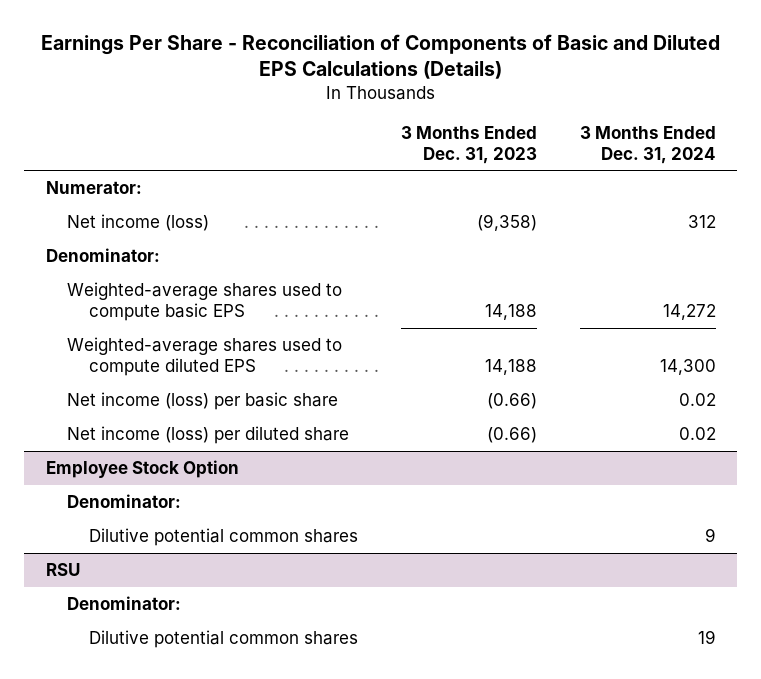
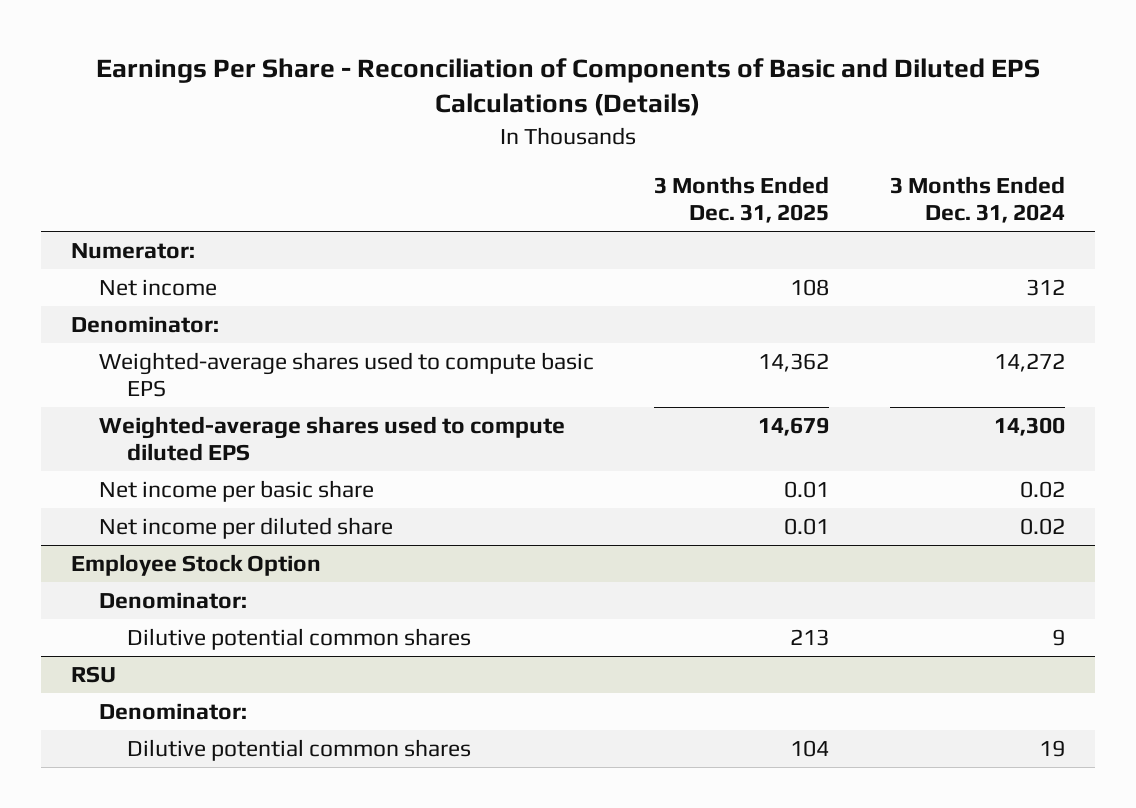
- | 3 Months Ended Dec. 31, 2023 | 3 Months Ended Dec. 31, 2024
+ | 3 Months Ended Dec. 31, 2025 | 3 Months Ended Dec. 31, 2024
- Net income (loss) | (9,358) | 312
+ Net income | 108 | 312
- Net income (loss) per basic share | (0.66) | 0.02
- Net income (loss) per diluted share | (0.66) | 0.02
+ Net income per basic share | 0.01 | 0.02
+ Net income per diluted share | 0.01 | 0.02

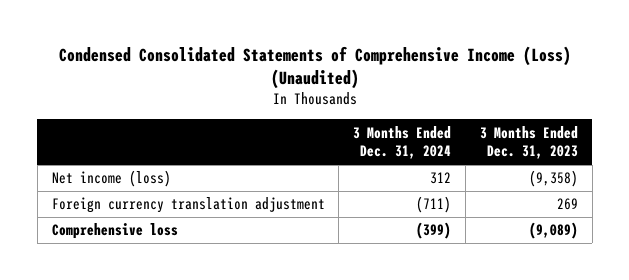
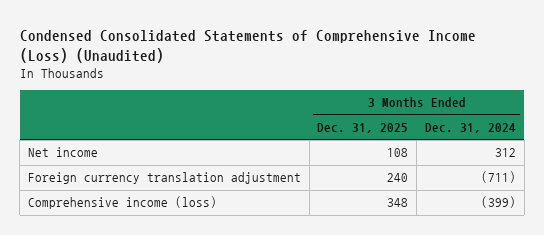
- | 3 Months Ended Dec. 31, 2024 | 3 Months Ended Dec. 31, 2023
+ | 3 Months Ended Dec. 31, 2025 | 3 Months Ended Dec. 31, 2024
- Net income (loss) | 312 | (9,358)
+ Net income | 108 | 312
- Comprehensive loss | (399) | (9,089)
+ Comprehensive income (loss) | 348 | (399)

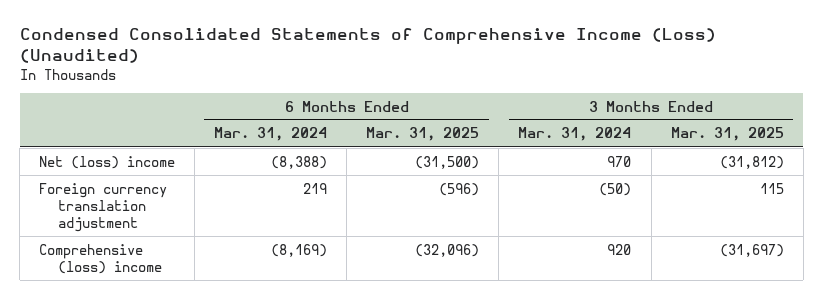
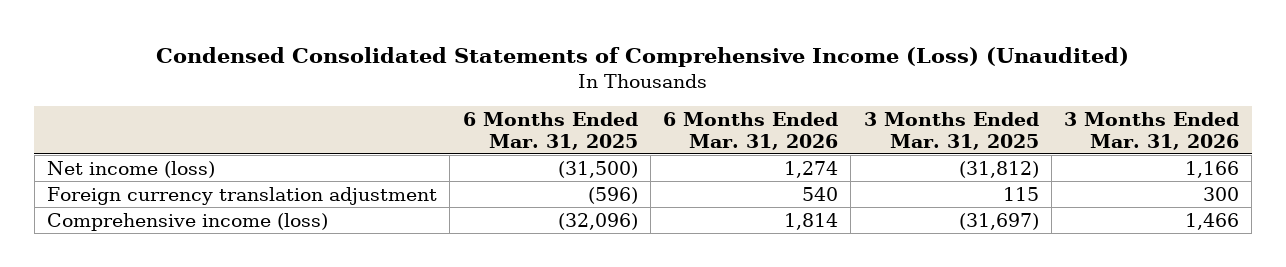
- | 6 Months Ended Mar. 31, 2024 | 6 Months Ended Mar. 31, 2025 | 3 Months Ended Mar. 31, 2024 | 3 Months Ended Mar. 31, 2025
+ | 6 Months Ended Mar. 31, 2025 | 6 Months Ended Mar. 31, 2026 | 3 Months Ended Mar. 31, 2025 | 3 Months Ended Mar. 31, 2026
- Net (loss) income | (8,388) | (31,500) | 970 | (31,812)
+ Net income (loss) | (31,500) | 1,274 | (31,812) | 1,166
- Comprehensive (loss) income | (8,169) | (32,096) | 920 | (31,697)
+ Comprehensive income (loss) | (32,096) | 1,814 | (31,697) | 1,466

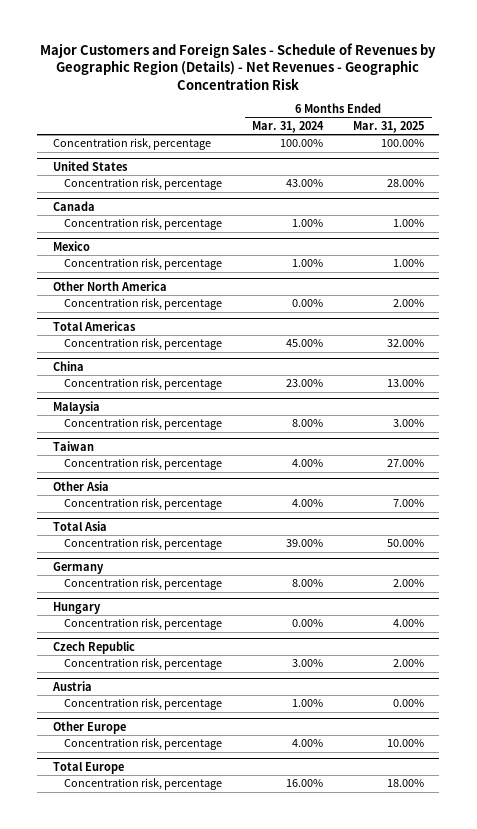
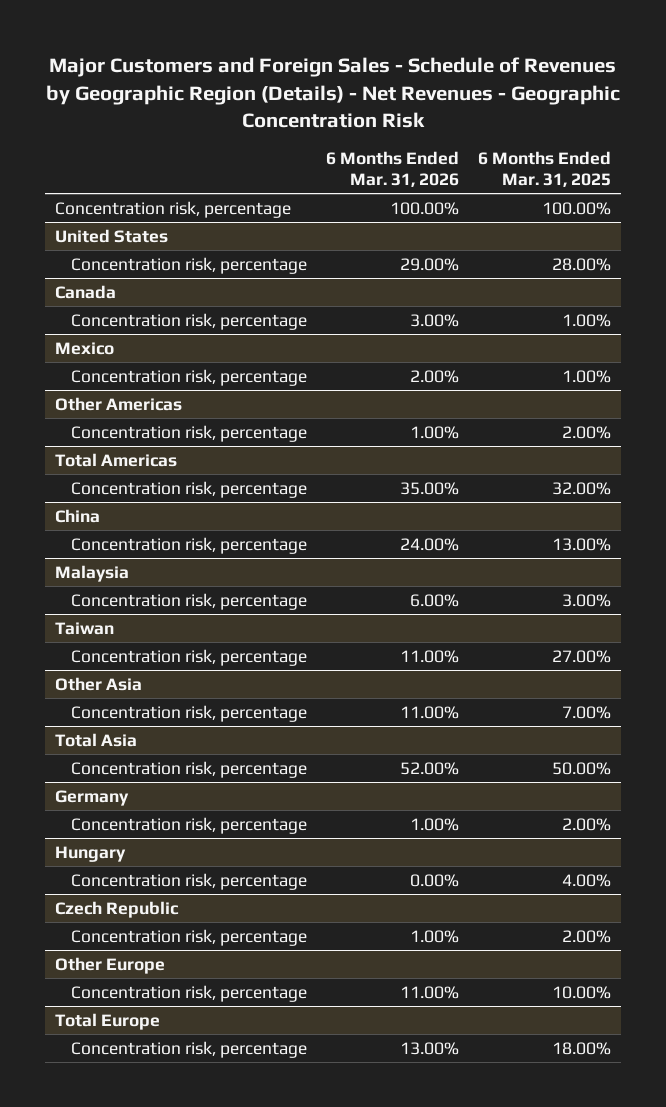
- | 6 Months Ended Mar. 31, 2024 | 6 Months Ended Mar. 31, 2025
+ | 6 Months Ended Mar. 31, 2026 | 6 Months Ended Mar. 31, 2025
- Other North America
+ Other Americas
- Austria
- Concentration risk, percentage | 1.00% | 0.00%

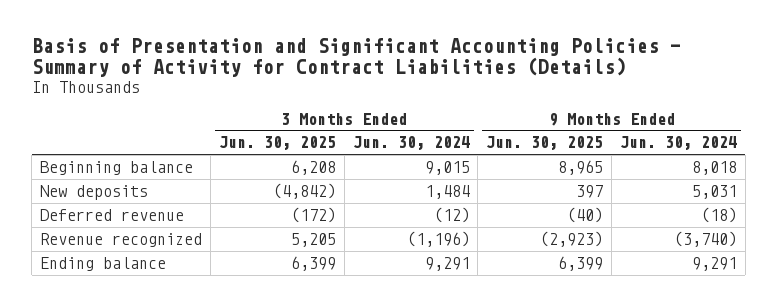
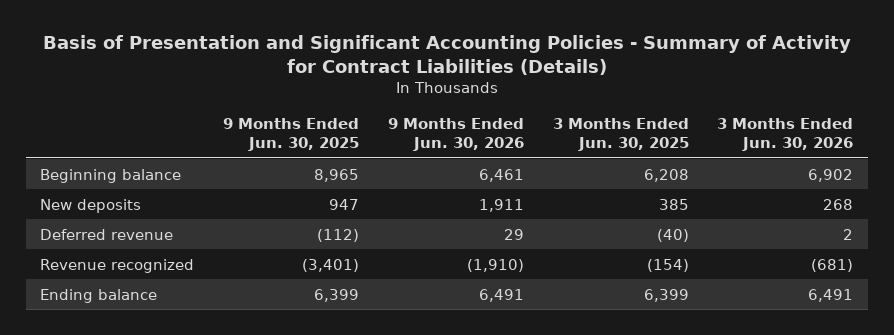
- | 3 Months Ended Jun. 30, 2025 | 3 Months Ended Jun. 30, 2024 | 9 Months Ended Jun. 30, 2025 | 9 Months Ended Jun. 30, 2024
+ | 9 Months Ended Jun. 30, 2025 | 9 Months Ended Jun. 30, 2026 | 3 Months Ended Jun. 30, 2025 | 3 Months Ended Jun. 30, 2026
- New deposits | (4,842) | 1,484 | 397 | 5,031
- Deferred revenue | (172) | (12) | (40) | (18)
- Revenue recognized | 5,205 | (1,196) | (2,923) | (3,740)
+ New deposits | 947 | 1,911 | 385 | 268
+ Deferred revenue | (112) | 29 | (40) | 2
+ Revenue recognized | (3,401) | (1,910) | (154) | (681)

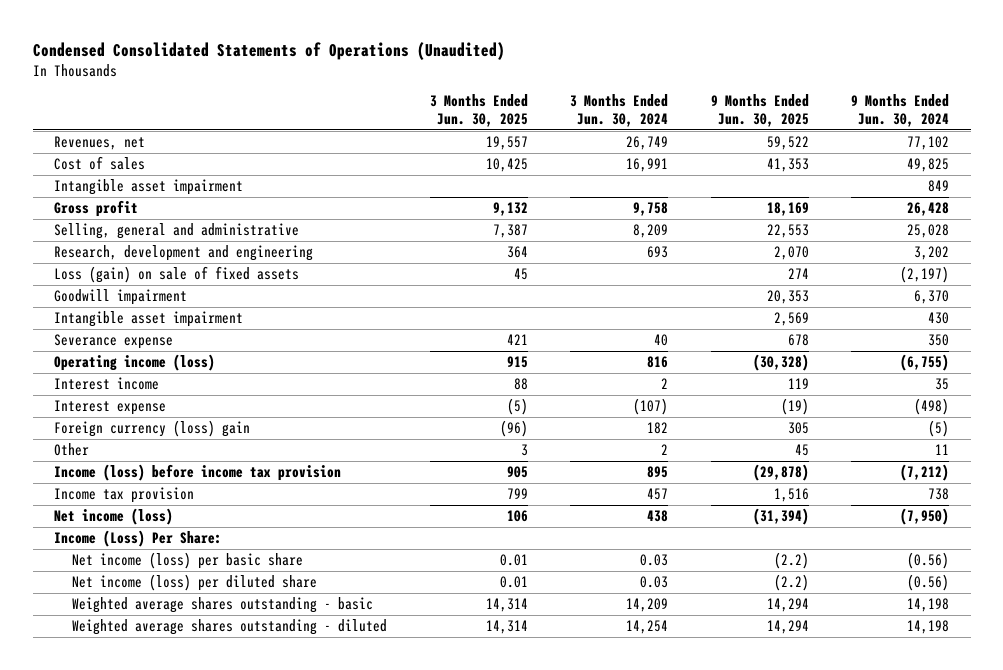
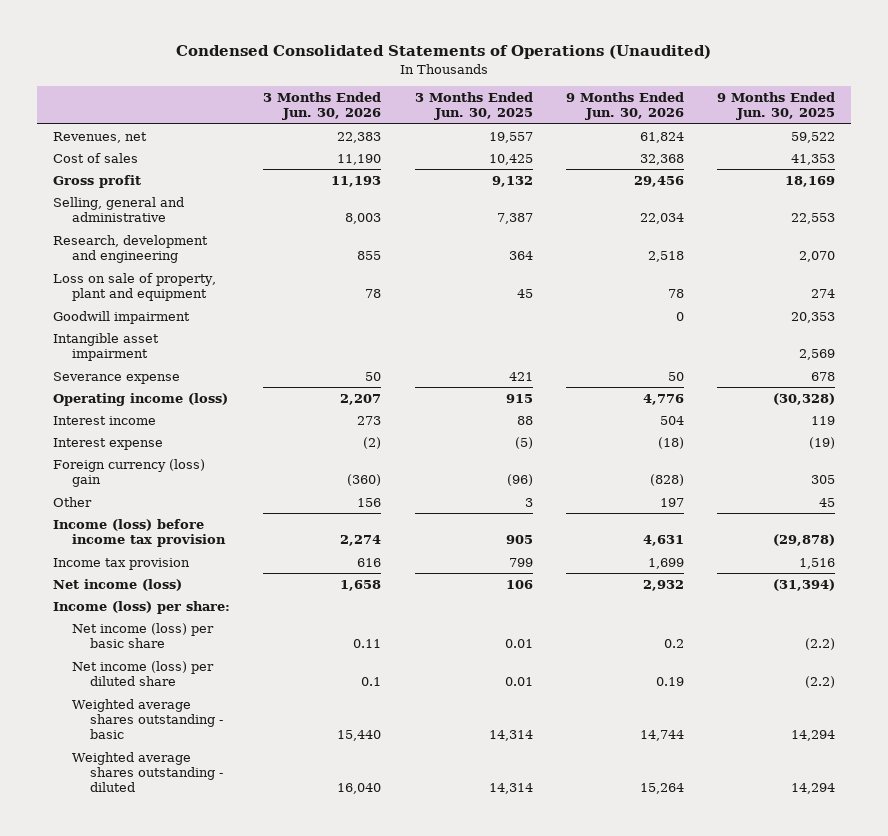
- | 3 Months Ended Jun. 30, 2025 | 3 Months Ended Jun. 30, 2024 | 9 Months Ended Jun. 30, 2025 | 9 Months Ended Jun. 30, 2024
+ | 3 Months Ended Jun. 30, 2026 | 3 Months Ended Jun. 30, 2025 | 9 Months Ended Jun. 30, 2026 | 9 Months Ended Jun. 30, 2025
- Intangible asset impairment | | | | 849
- Loss (gain) on sale of fixed assets | 45 | | 274 | (2,197)
+ Loss on sale of property, plant and equipment | 78 | 45 | 78 | 274
- Income (Loss) Per Share:
+ Income (loss) per share:

